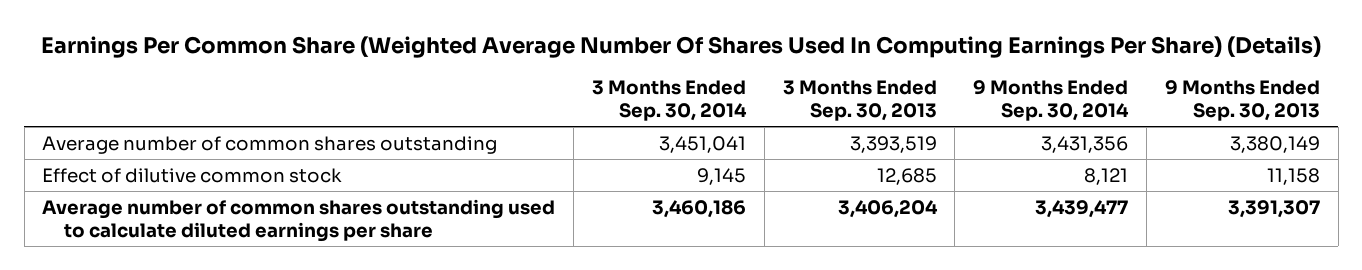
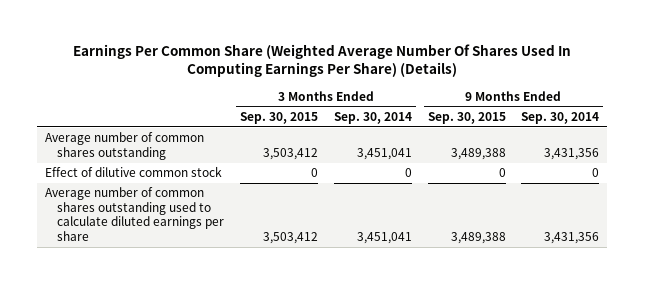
- | 3 Months Ended Sep. 30, 2014 | 3 Months Ended Sep. 30, 2013 | 9 Months Ended Sep. 30, 2014 | 9 Months Ended Sep. 30, 2013
+ | 3 Months Ended Sep. 30, 2015 | 3 Months Ended Sep. 30, 2014 | 9 Months Ended Sep. 30, 2015 | 9 Months Ended Sep. 30, 2014
- Effect of dilutive common stock | 9,145 | 12,685 | 8,121 | 11,158
- Average number of common shares outstanding used to calculate diluted earnings per share | 3,460,186 | 3,406,204 | 3,439,477 | 3,391,307
+ Effect of dilutive common stock | 0 | 0 | 0 | 0
+ Average number of common shares outstanding used to calculate diluted earnings per share | 3,503,412 | 3,451,041 | 3,489,388 | 3,431,356

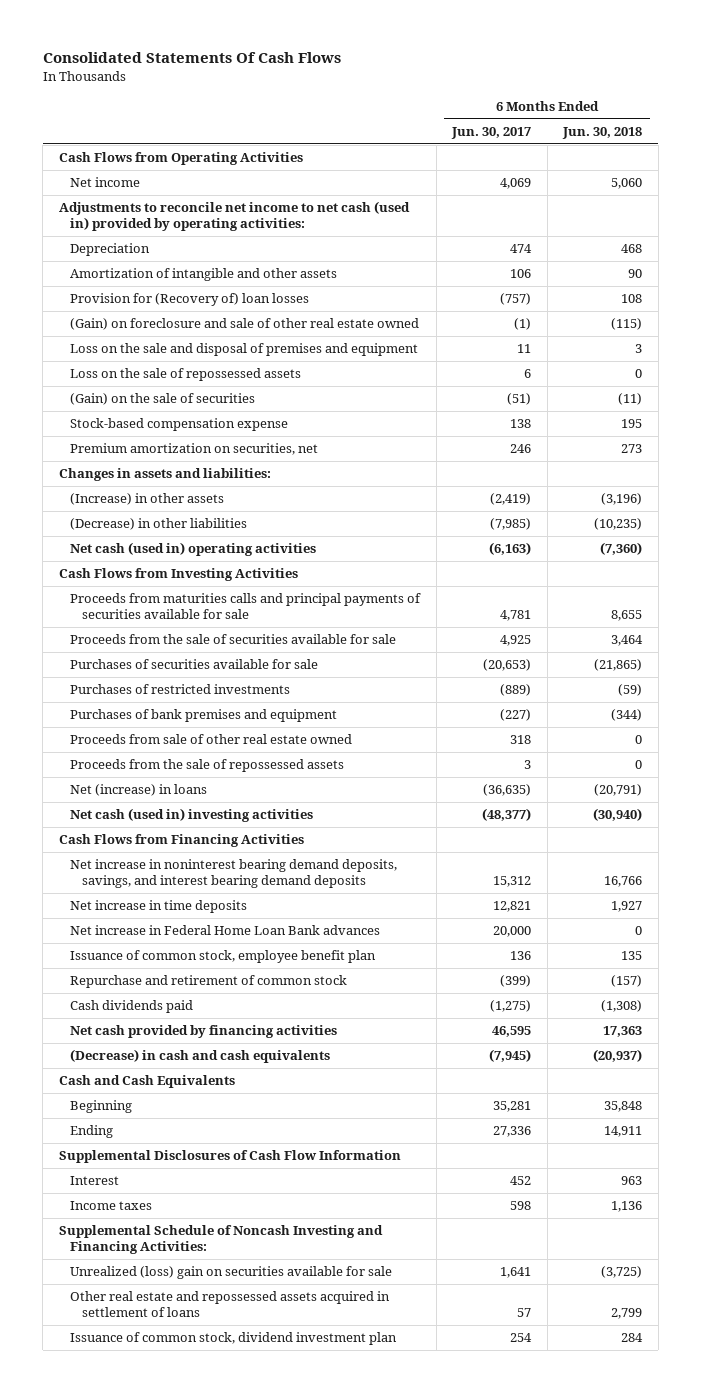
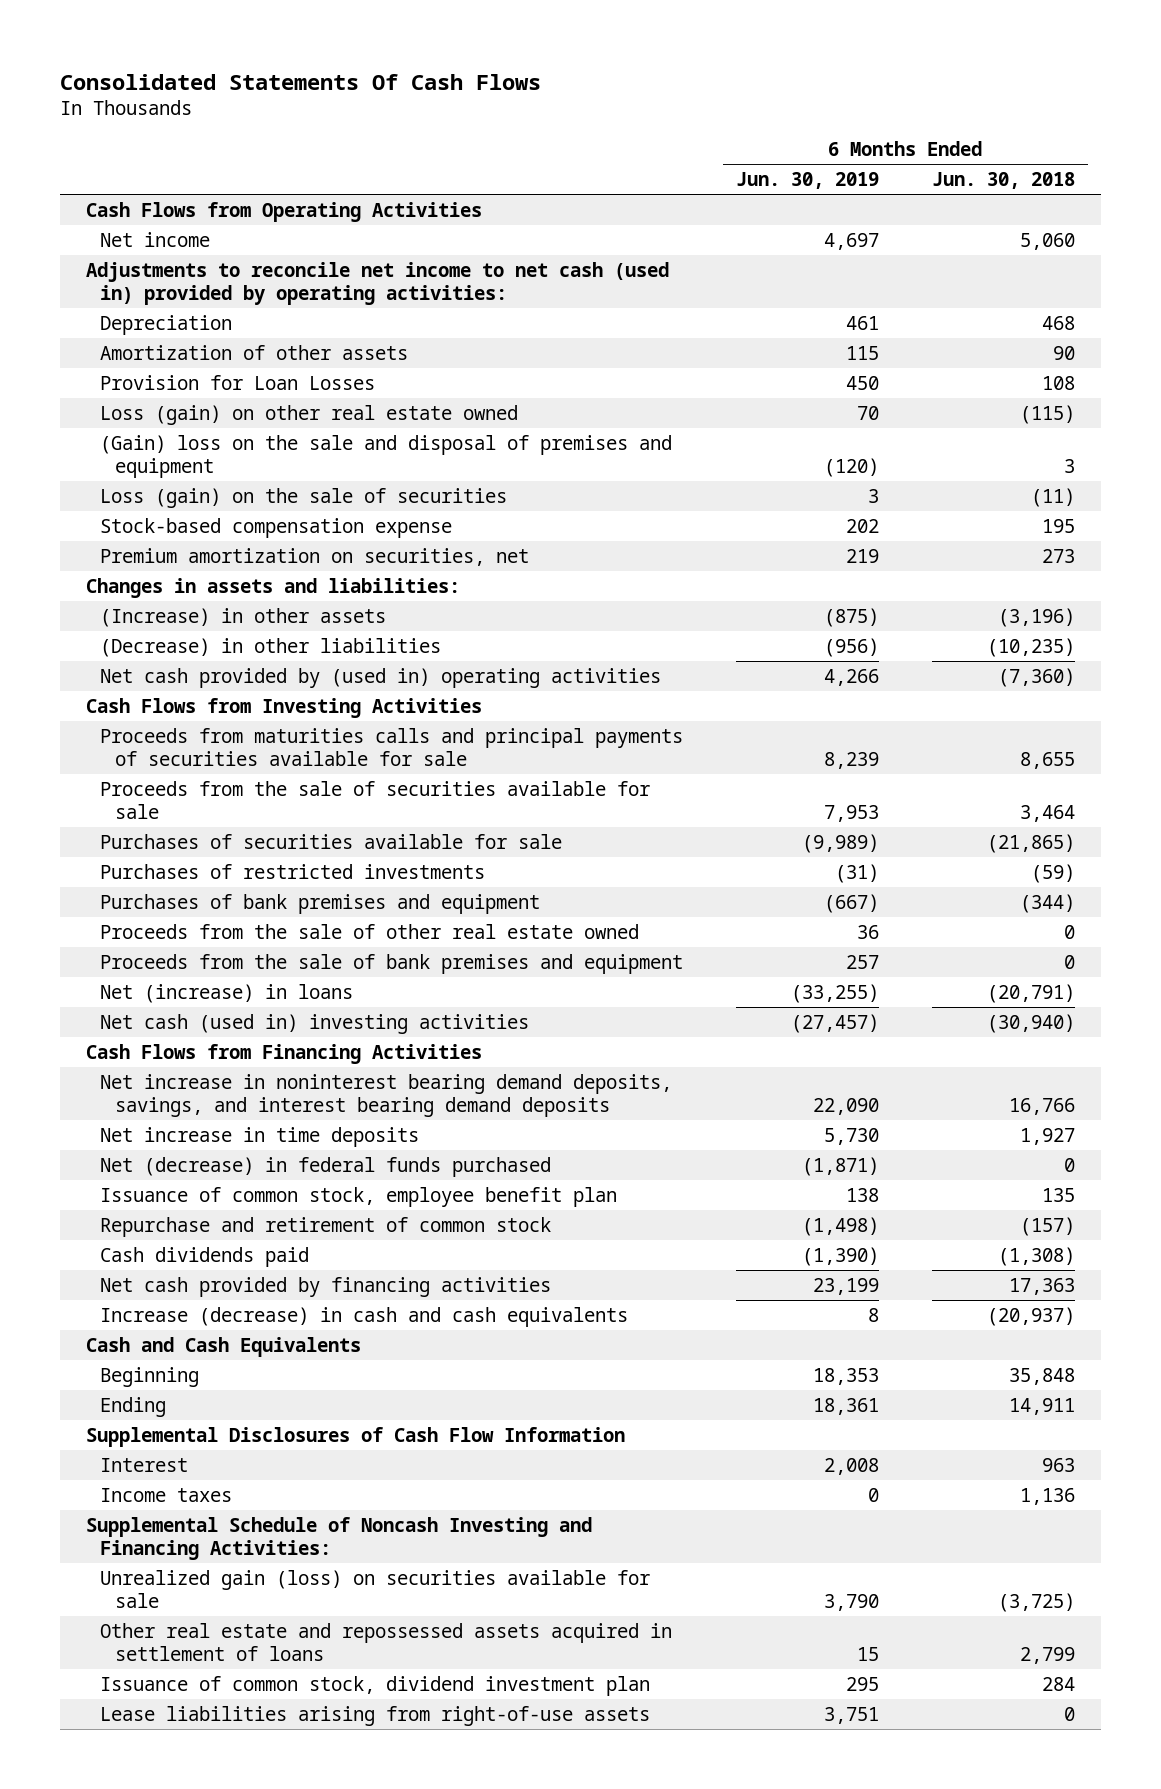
- | 6 Months Ended Jun. 30, 2017 | 6 Months Ended Jun. 30, 2018
+ | 6 Months Ended Jun. 30, 2019 | 6 Months Ended Jun. 30, 2018
- Amortization of intangible and other assets | 106 | 90
- Provision for (Recovery of) loan losses | (757) | 108
- (Gain) on foreclosure and sale of other real estate owned | (1) | (115)
- Loss on the sale and disposal of premises and equipment | 11 | 3
- Loss on the sale of repossessed assets | 6 | 0
- (Gain) on the sale of securities | (51) | (11)
+ Amortization of other assets | 115 | 90
+ Provision for Loan Losses | 450 | 108
+ Loss (gain) on other real estate owned | 70 | (115)
+ (Gain) loss on the sale and disposal of premises and equipment | (120) | 3
+ Loss (gain) on the sale of securities | 3 | (11)
- Net cash (used in) operating activities | (6,163) | (7,360)
+ Net cash provided by (used in) operating activities | 4,266 | (7,360)
- Proceeds from sale of other real estate owned | 318 | 0
- Proceeds from the sale of repossessed assets | 3 | 0
+ Proceeds from the sale of other real estate owned | 36 | 0
+ Proceeds from the sale of bank premises and equipment | 257 | 0
- Net increase in Federal Home Loan Bank advances | 20,000 | 0
+ Net (decrease) in federal funds purchased | (1,871) | 0
- (Decrease) in cash and cash equivalents | (7,945) | (20,937)
+ Increase (decrease) in cash and cash equivalents | 8 | (20,937)
- Unrealized (loss) gain on securities available for sale | 1,641 | (3,725)
+ Unrealized gain (loss) on securities available for sale | 3,790 | (3,725)
+ Lease liabilities arising from right-of-use assets | 3,751 | 0

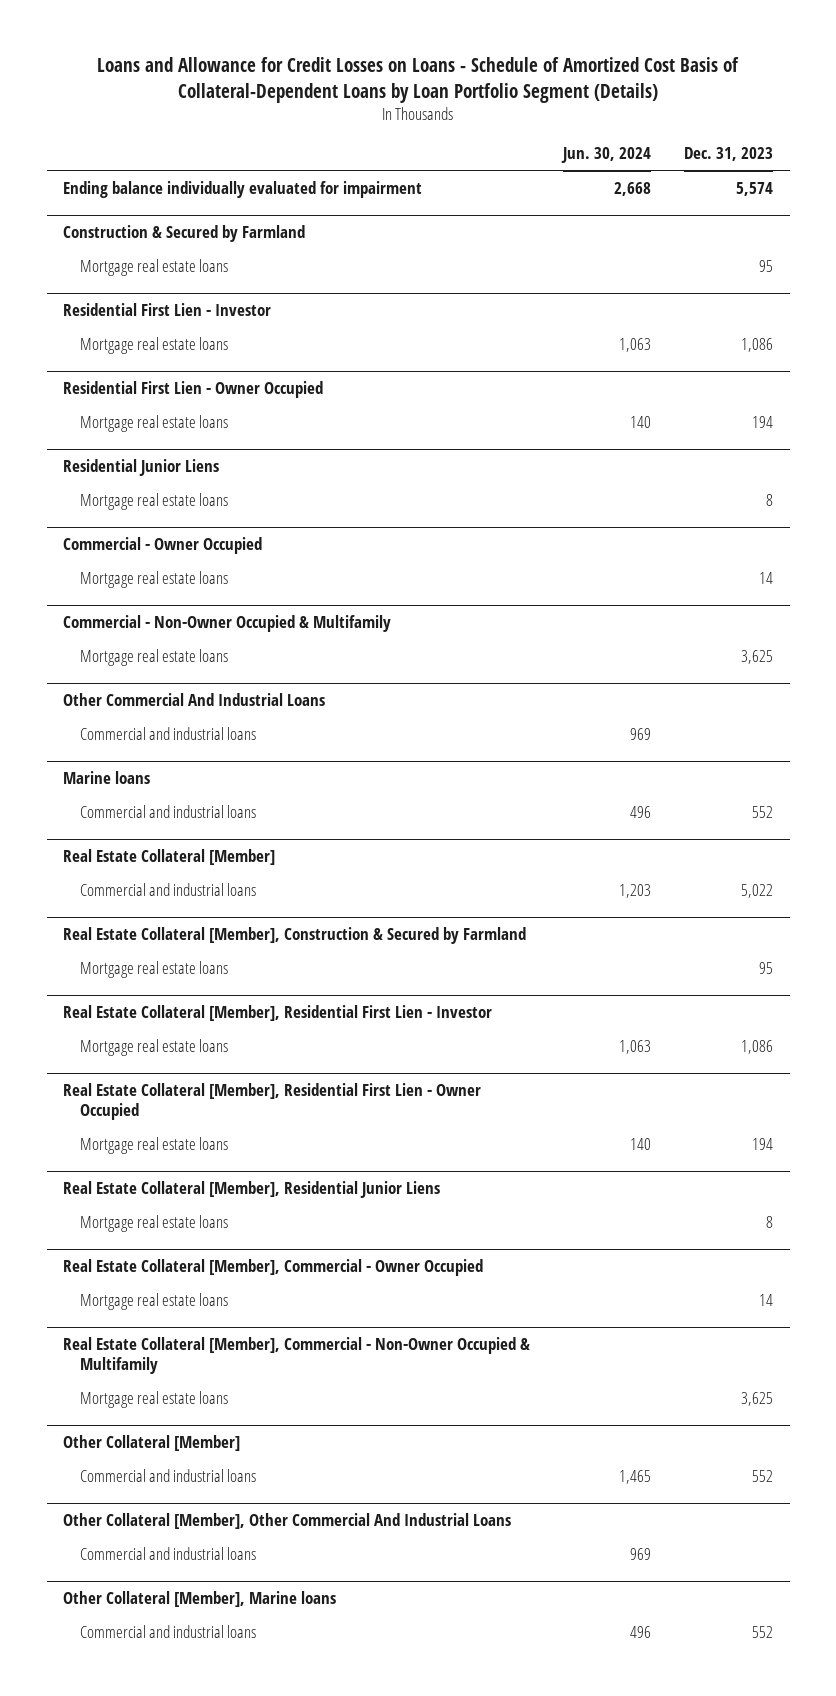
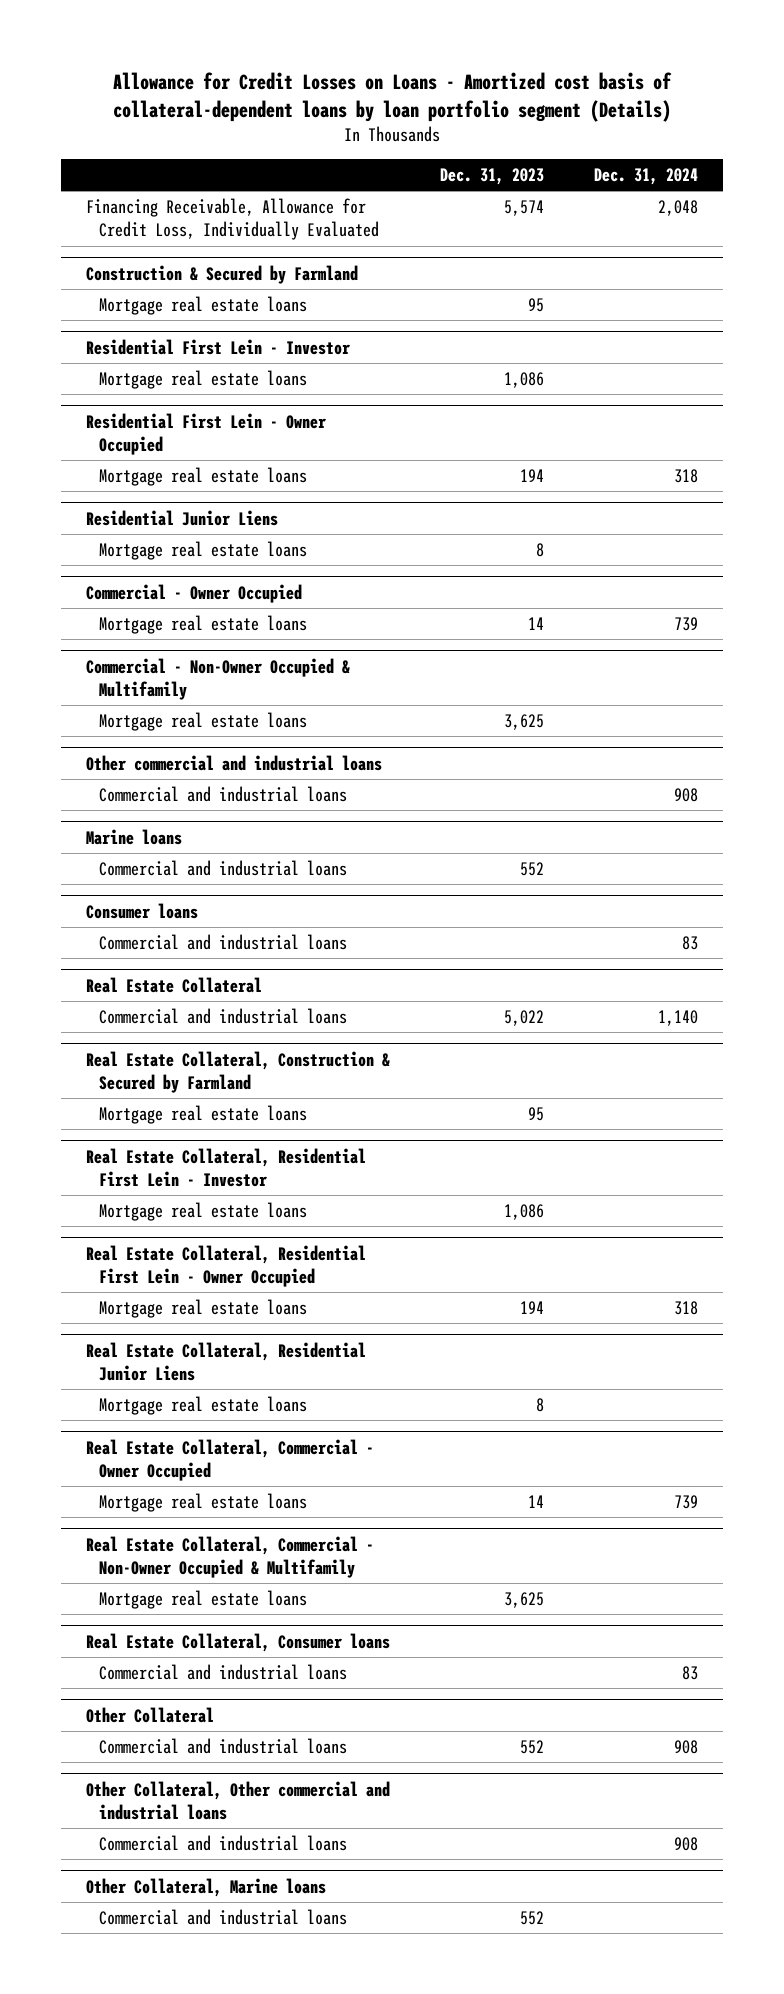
- Loans and Allowance for Credit Losses on Loans - Schedule of Amortized Cost Basis of Collateral-Dependent Loans by Loan Portfolio Segment (Details)
+ Allowance for Credit Losses on Loans - Amortized cost basis of collateral-dependent loans by loan portfolio segment (Details)
- | Jun. 30, 2024 | Dec. 31, 2023
+ | Dec. 31, 2023 | Dec. 31, 2024
- Ending balance individually evaluated for impairment | 2,668 | 5,574
+ Financing Receivable, Allowance for Credit Loss, Individually Evaluated | 5,574 | 2,048
- Residential First Lien - Investor
+ Residential First Lein - Investor
- Residential First Lien - Owner Occupied
+ Residential First Lein - Owner Occupied
- Other Commercial And Industrial Loans
+ Other commercial and industrial loans
- Real Estate Collateral [Member]
+ Consumer loans
+ Commercial and industrial loans | | 83
+ Real Estate Collateral
- Real Estate Collateral [Member], Construction & Secured by Farmland
+ Real Estate Collateral, Construction & Secured by Farmland
- Real Estate Collateral [Member], Residential First Lien - Investor
+ Real Estate Collateral, Residential First Lein - Investor
- Real Estate Collateral [Member], Residential First Lien - Owner Occupied
+ Real Estate Collateral, Residential First Lein - Owner Occupied
- Real Estate Collateral [Member], Residential Junior Liens
+ Real Estate Collateral, Residential Junior Liens
- Real Estate Collateral [Member], Commercial - Owner Occupied
+ Real Estate Collateral, Commercial - Owner Occupied
- Real Estate Collateral [Member], Commercial - Non-Owner Occupied & Multifamily
+ Real Estate Collateral, Commercial - Non-Owner Occupied & Multifamily
- Other Collateral [Member]
+ Real Estate Collateral, Consumer loans
+ Commercial and industrial loans | | 83
+ Other Collateral
- Other Collateral [Member], Other Commercial And Industrial Loans
+ Other Collateral, Other commercial and industrial loans
- Other Collateral [Member], Marine loans
+ Other Collateral, Marine loans

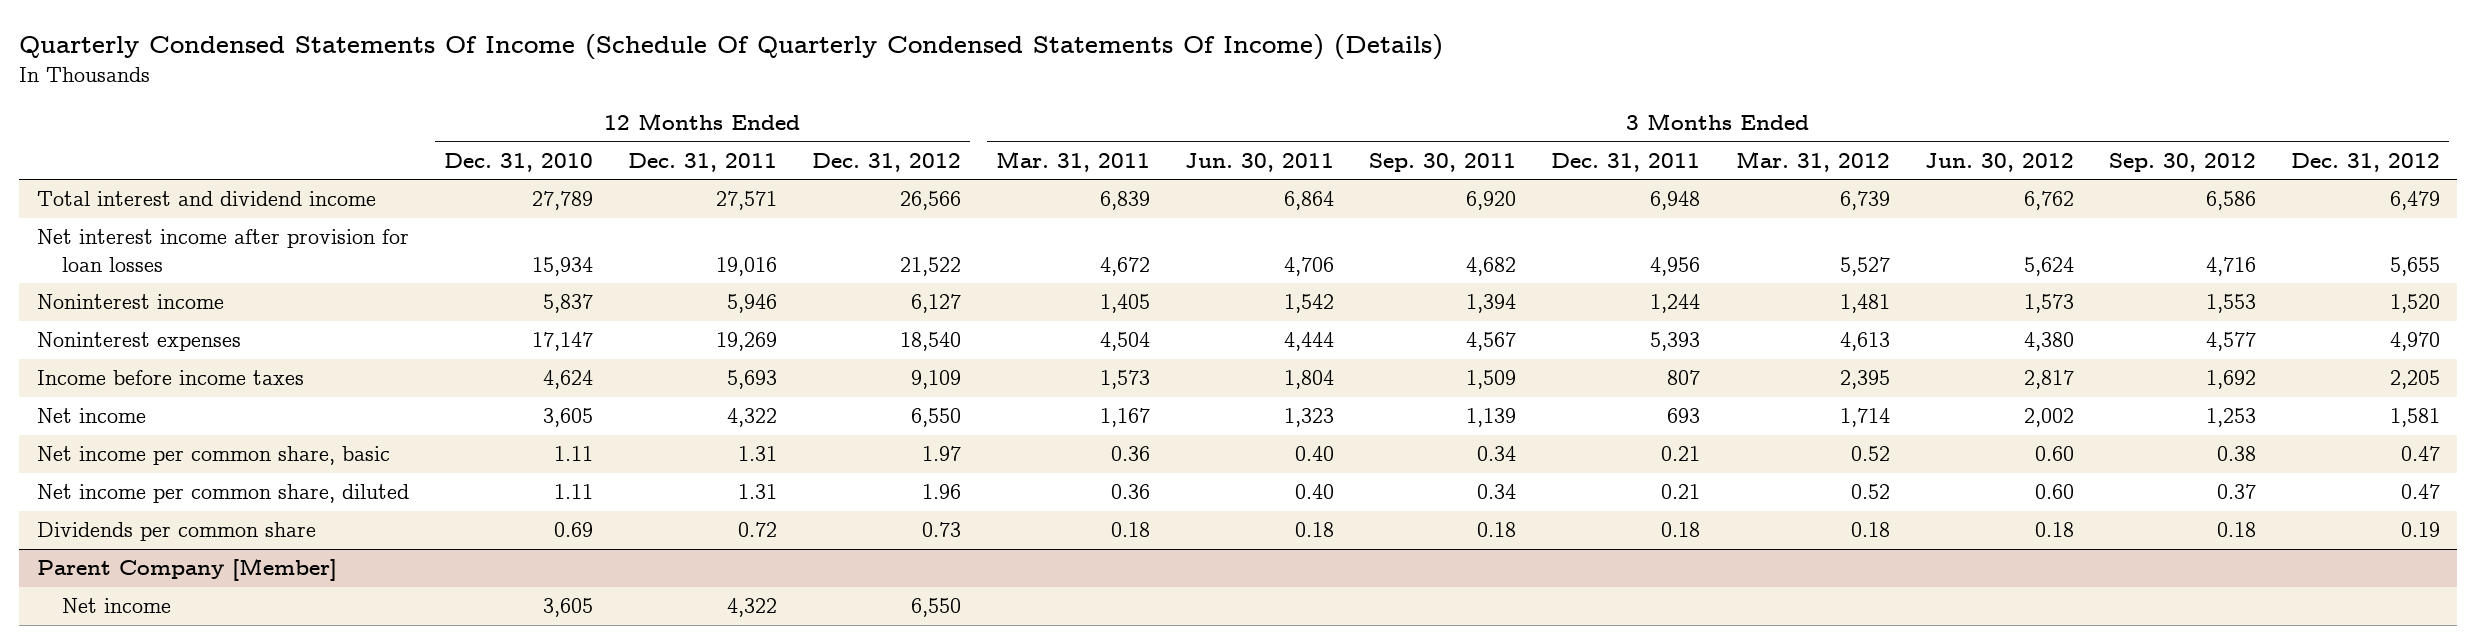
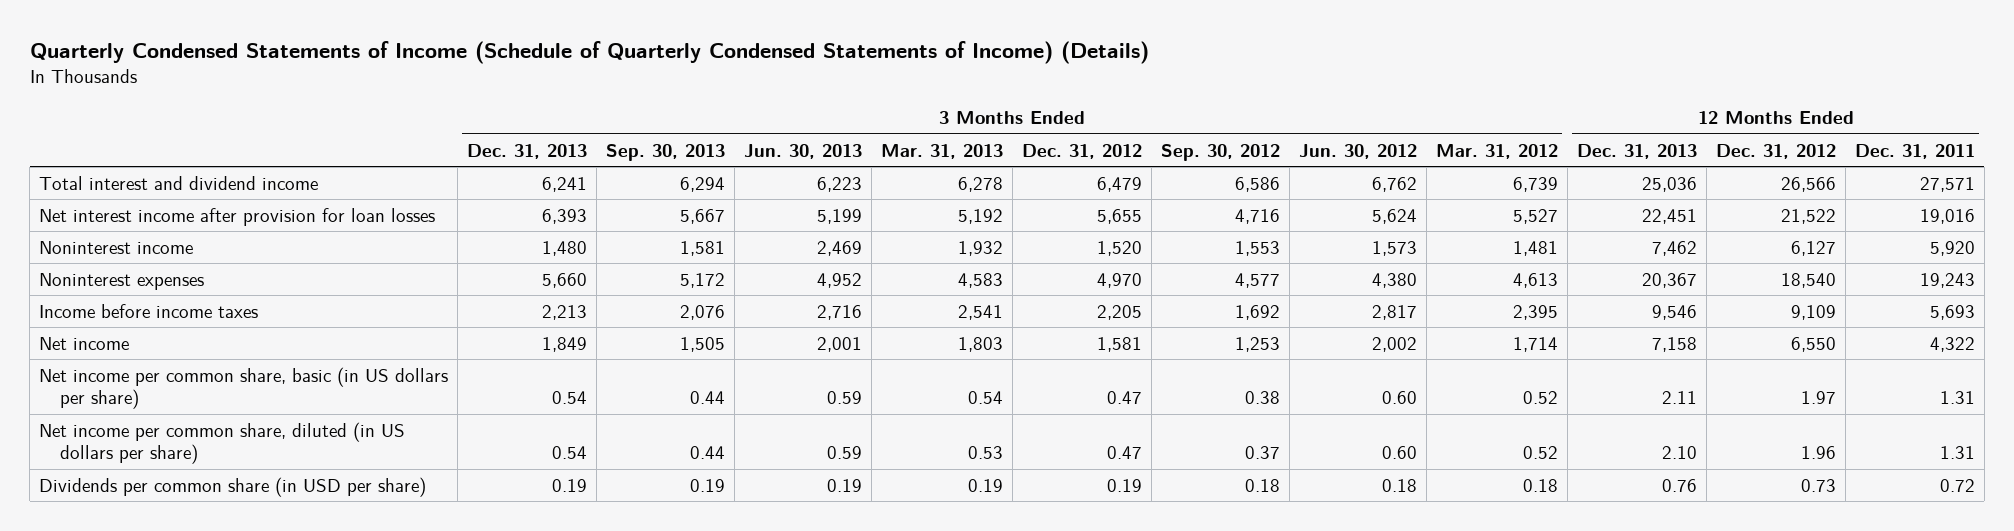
- Quarterly Condensed Statements Of Income (Schedule Of Quarterly Condensed Statements Of Income) (Details)
+ Quarterly Condensed Statements of Income (Schedule of Quarterly Condensed Statements of Income) (Details)
- | 12 Months Ended Dec. 31, 2010 | 12 Months Ended Dec. 31, 2011 | 12 Months Ended Dec. 31, 2012 | 3 Months Ended Mar. 31, 2011 | 3 Months Ended Jun. 30, 2011 | 3 Months Ended Sep. 30, 2011 | 3 Months Ended Dec. 31, 2011 | 3 Months Ended Mar. 31, 2012 | 3 Months Ended Jun. 30, 2012 | 3 Months Ended Sep. 30, 2012 | 3 Months Ended Dec. 31, 2012
+ | 3 Months Ended Dec. 31, 2013 | 3 Months Ended Sep. 30, 2013 | 3 Months Ended Jun. 30, 2013 | 3 Months Ended Mar. 31, 2013 | 3 Months Ended Dec. 31, 2012 | 3 Months Ended Sep. 30, 2012 | 3 Months Ended Jun. 30, 2012 | 3 Months Ended Mar. 31, 2012 | 12 Months Ended Dec. 31, 2013 | 12 Months Ended Dec. 31, 2012 | 12 Months Ended Dec. 31, 2011
- Noninterest income | 5,837 | 5,946 | 6,127 | 1,405 | 1,542 | 1,394 | 1,244 | 1,481 | 1,573 | 1,553 | 1,520
- Noninterest expenses | 17,147 | 19,269 | 18,540 | 4,504 | 4,444 | 4,567 | 5,393 | 4,613 | 4,380 | 4,577 | 4,970
+ Noninterest income | 1,480 | 1,581 | 2,469 | 1,932 | 1,520 | 1,553 | 1,573 | 1,481 | 7,462 | 6,127 | 5,920
+ Noninterest expenses | 5,660 | 5,172 | 4,952 | 4,583 | 4,970 | 4,577 | 4,380 | 4,613 | 20,367 | 18,540 | 19,243
- Net income per common share, basic | 1.11 | 1.31 | 1.97 | 0.36 | 0.40 | 0.34 | 0.21 | 0.52 | 0.60 | 0.38 | 0.47
- Net income per common share, diluted | 1.11 | 1.31 | 1.96 | 0.36 | 0.40 | 0.34 | 0.21 | 0.52 | 0.60 | 0.37 | 0.47
- Dividends per common share | 0.69 | 0.72 | 0.73 | 0.18 | 0.18 | 0.18 | 0.18 | 0.18 | 0.18 | 0.18 | 0.19
- Parent Company [Member]
- Net income | 3,605 | 4,322 | 6,550 | | | | | | | |
+ Net income per common share, basic (in US dollars per share) | 0.54 | 0.44 | 0.59 | 0.54 | 0.47 | 0.38 | 0.60 | 0.52 | 2.11 | 1.97 | 1.31
+ Net income per common share, diluted (in US dollars per share) | 0.54 | 0.44 | 0.59 | 0.53 | 0.47 | 0.37 | 0.60 | 0.52 | 2.10 | 1.96 | 1.31
+ Dividends per common share (in USD per share) | 0.19 | 0.19 | 0.19 | 0.19 | 0.19 | 0.18 | 0.18 | 0.18 | 0.76 | 0.73 | 0.72

